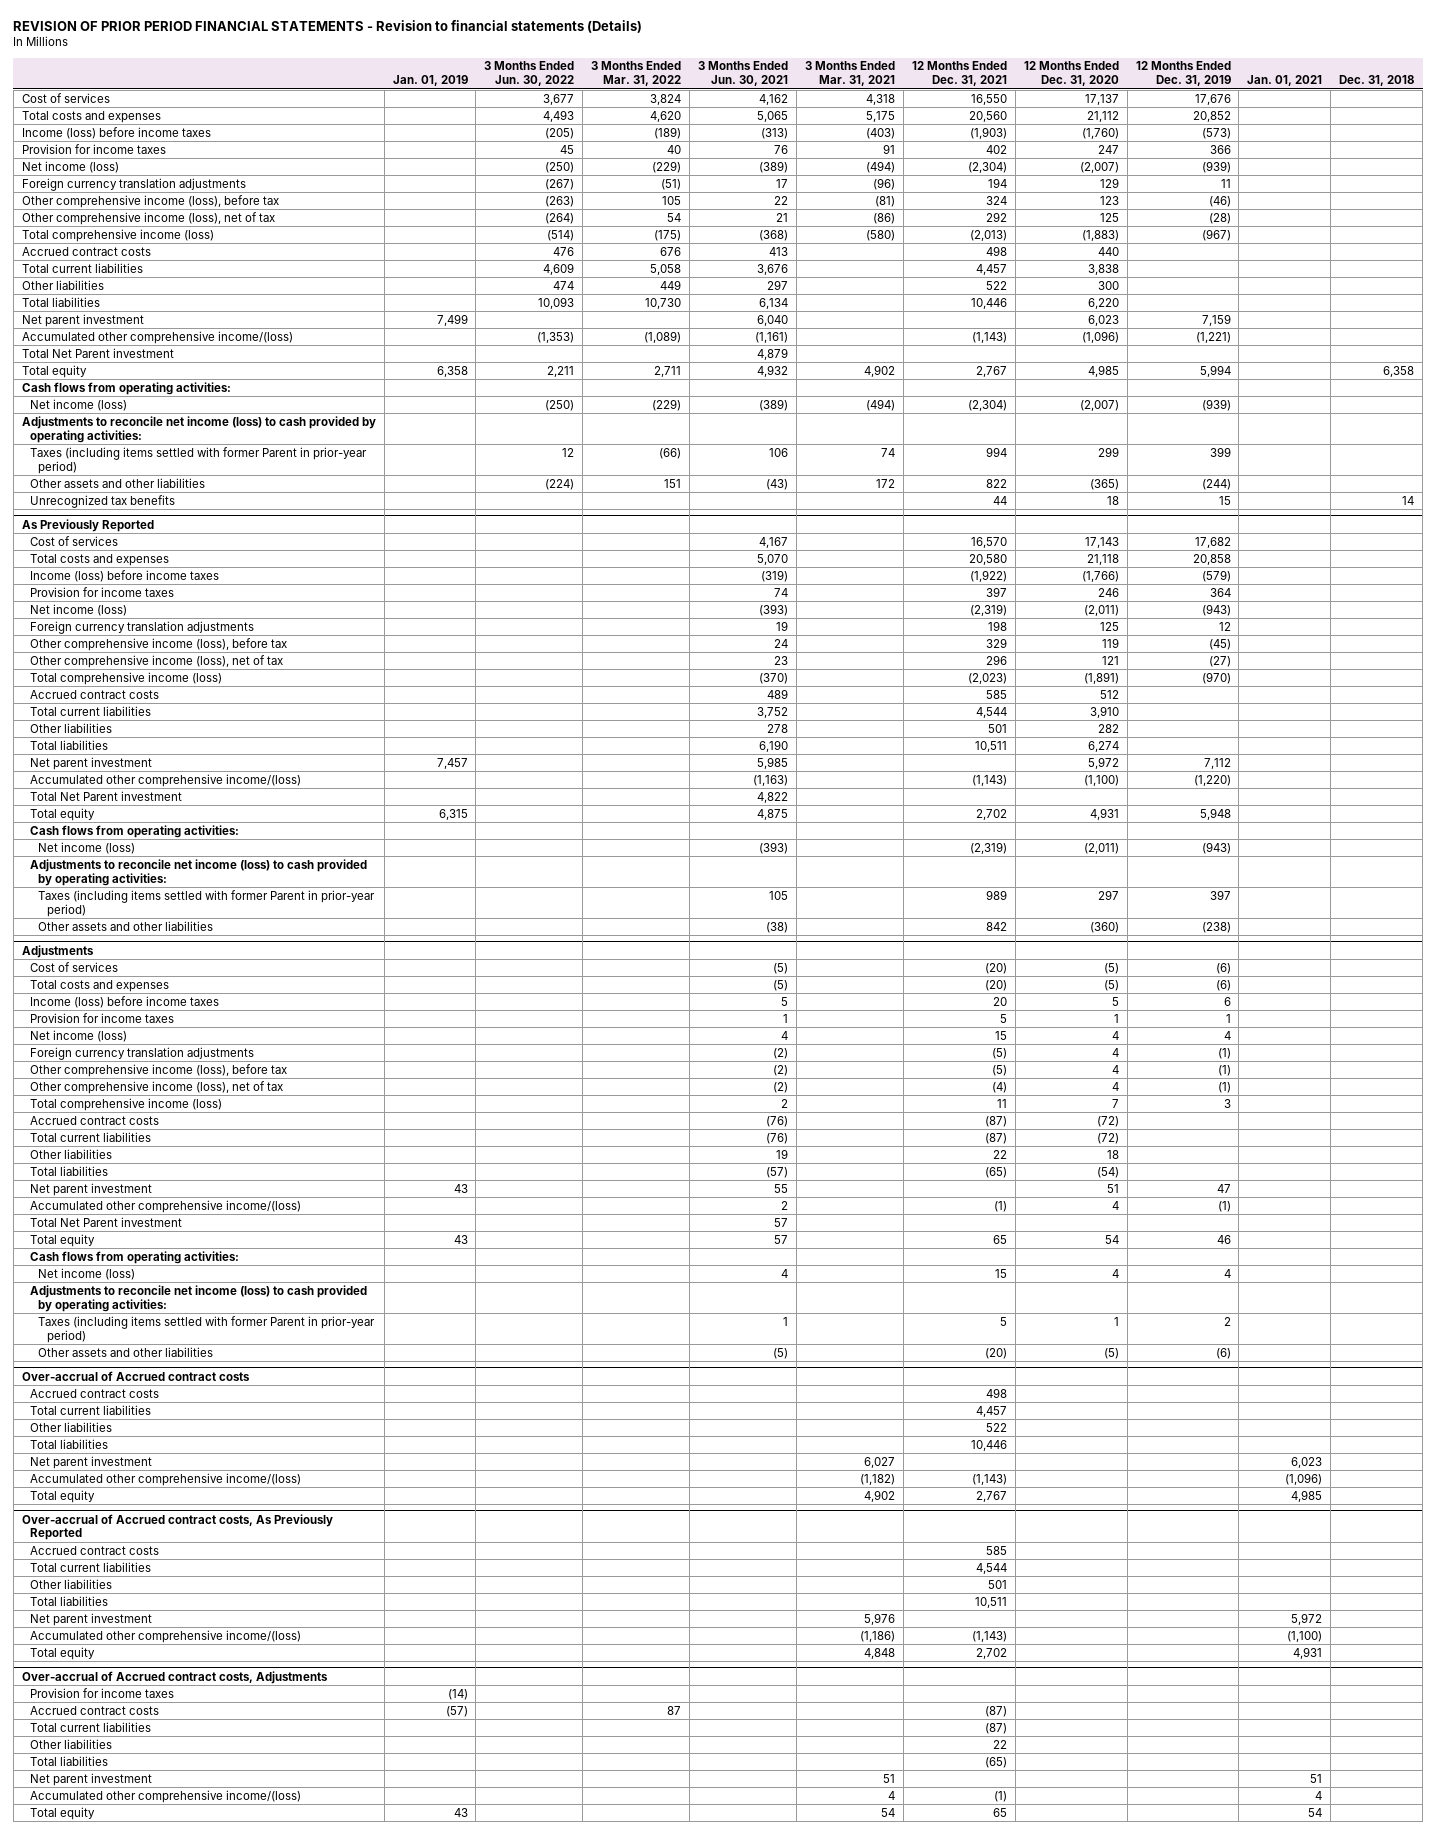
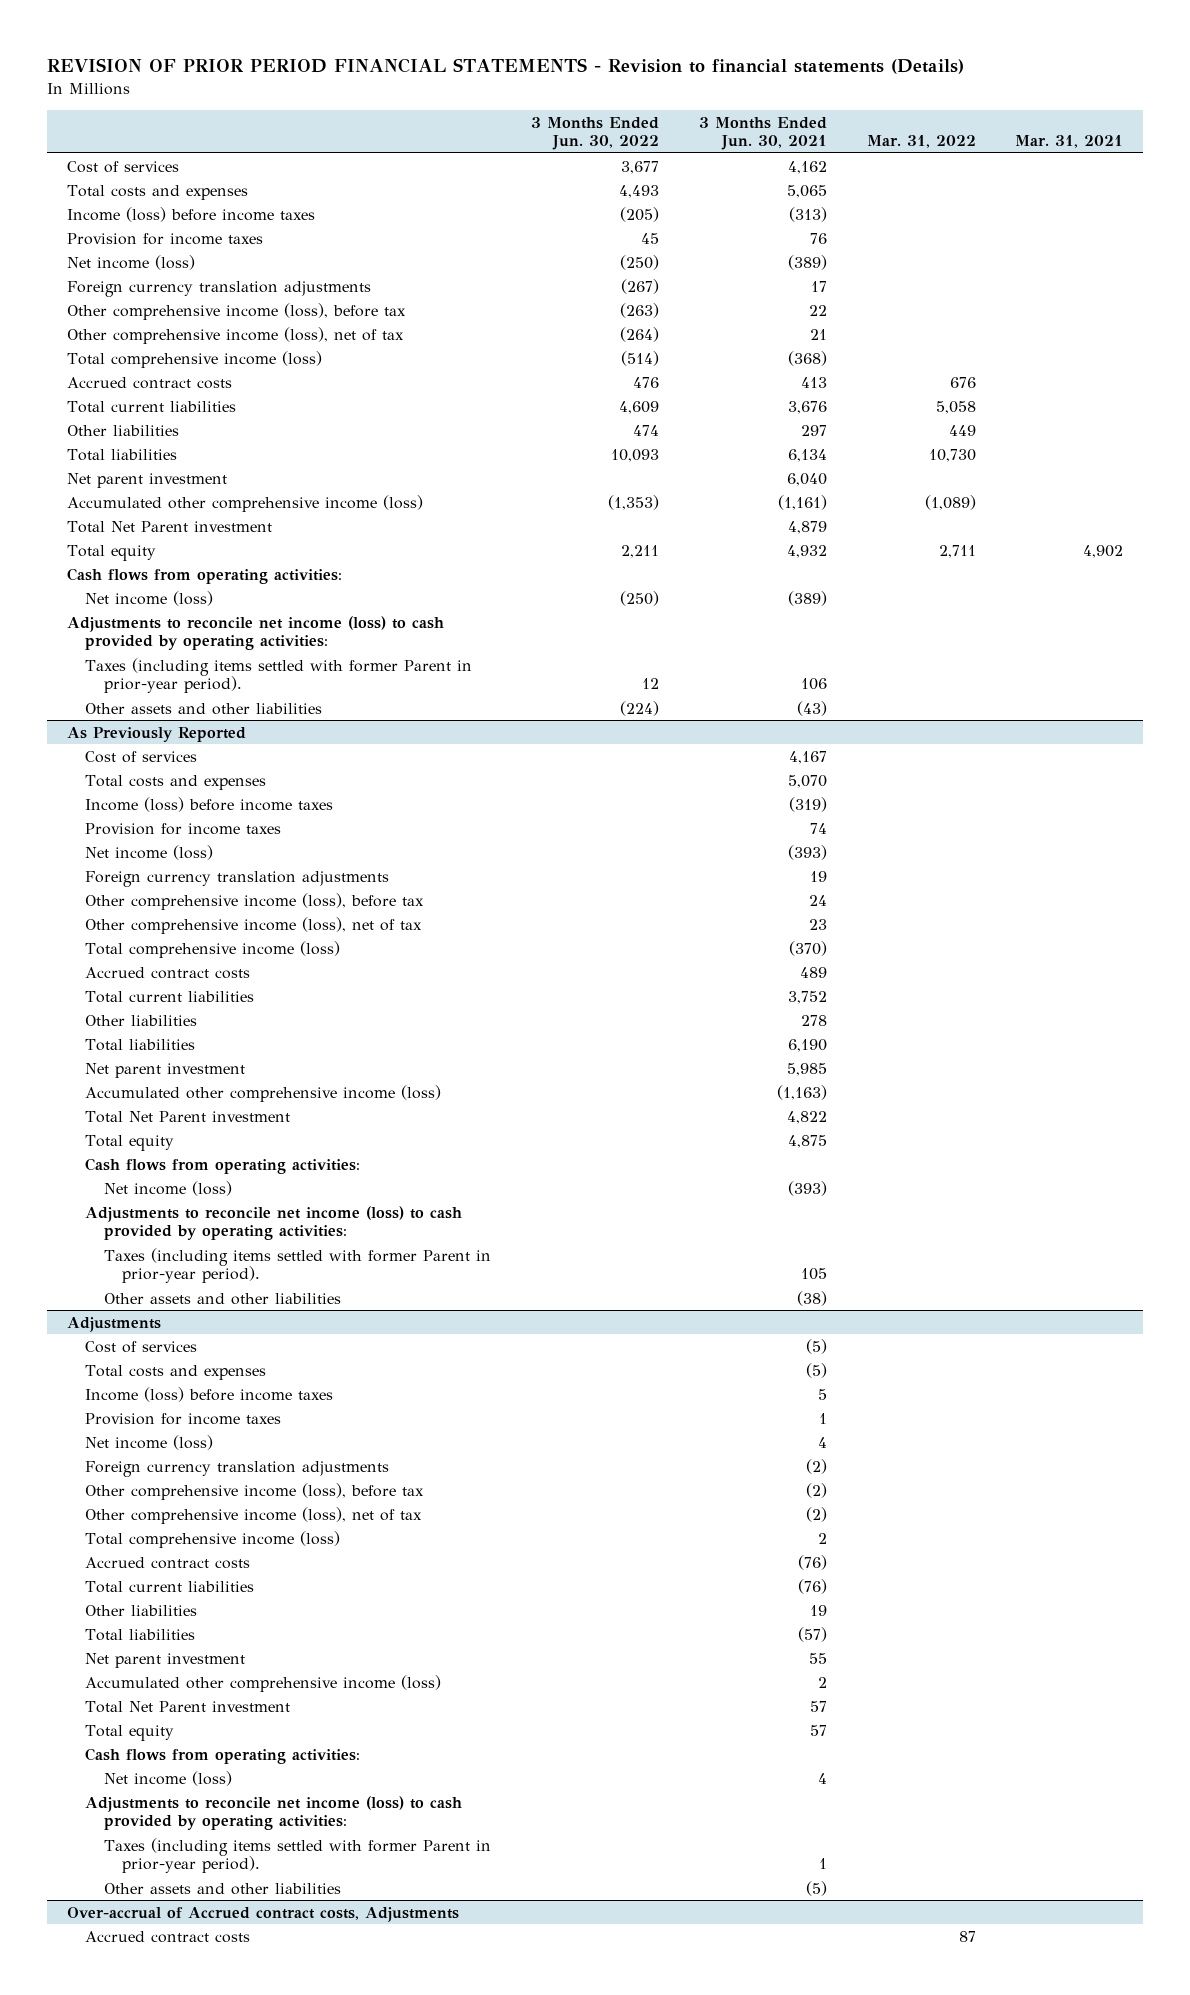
- | Jan. 01, 2019 | 3 Months Ended Jun. 30, 2022 | 3 Months Ended Mar. 31, 2022 | 3 Months Ended Jun. 30, 2021 | 3 Months Ended Mar. 31, 2021 | 12 Months Ended Dec. 31, 2021 | 12 Months Ended Dec. 31, 2020 | 12 Months Ended Dec. 31, 2019 | Jan. 01, 2021 | Dec. 31, 2018
+ | 3 Months Ended Jun. 30, 2022 | 3 Months Ended Jun. 30, 2021 | Mar. 31, 2022 | Mar. 31, 2021
- Accumulated other comprehensive income/(loss) | | (1,353) | (1,089) | (1,161) | | (1,143) | (1,096) | (1,221) | |
+ Accumulated other comprehensive income (loss) | (1,353) | (1,161) | (1,089) |
- Taxes (including items settled with former Parent in prior-year period) | | 12 | (66) | 106 | 74 | 994 | 299 | 399 | |
+ Taxes (including items settled with former Parent in prior-year period). | 12 | 106 | |
- Unrecognized tax benefits | | | | | | 44 | 18 | 15 | | 14
@ As Previously Reported
- Accumulated other comprehensive income/(loss) | | | | (1,163) | | (1,143) | (1,100) | (1,220) | |
+ Accumulated other comprehensive income (loss) | | (1,163) | |
- Taxes (including items settled with former Parent in prior-year period) | | | | 105 | | 989 | 297 | 397 | |
+ Taxes (including items settled with former Parent in prior-year period). | | 105 | |
@ Adjustments
- Accumulated other comprehensive income/(loss) | | | | 2 | | (1) | 4 | (1) | |
+ Accumulated other comprehensive income (loss) | | 2 | |
- Taxes (including items settled with former Parent in prior-year period) | | | | 1 | | 5 | 1 | 2 | |
+ Taxes (including items settled with former Parent in prior-year period). | | 1 | |
- Over-accrual of Accrued contract costs
- Accrued contract costs | | | | | | 498 | | | |
- Total current liabilities | | | | | | 4,457 | | | |
- Other liabilities | | | | | | 522 | | | |
- Total liabilities | | | | | | 10,446 | | | |
- Net parent investment | | | | | 6,027 | | | | 6,023 |
- Accumulated other comprehensive income/(loss) | | | | | (1,182) | (1,143) | | | (1,096) |
- Total equity | | | | | 4,902 | 2,767 | | | 4,985 |
- Over-accrual of Accrued contract costs, As Previously Reported
- Accrued contract costs | | | | | | 585 | | | |
- Total current liabilities | | | | | | 4,544 | | | |
- Other liabilities | | | | | | 501 | | | |
- Total liabilities | | | | | | 10,511 | | | |
- Net parent investment | | | | | 5,976 | | | | 5,972 |
- Accumulated other comprehensive income/(loss) | | | | | (1,186) | (1,143) | | | (1,100) |
- Total equity | | | | | 4,848 | 2,702 | | | 4,931 |
@ Over-accrual of Accrued contract costs, Adjustments
- Provision for income taxes | (14) | | | | | | | | |
- Total current liabilities | | | | | | (87) | | | |
- Other liabilities | | | | | | 22 | | | |
- Total liabilities | | | | | | (65) | | | |
- Net parent investment | | | | | 51 | | | | 51 |
- Accumulated other comprehensive income/(loss) | | | | | 4 | (1) | | | 4 |
- Total equity | 43 | | | | 54 | 65 | | | 54 |

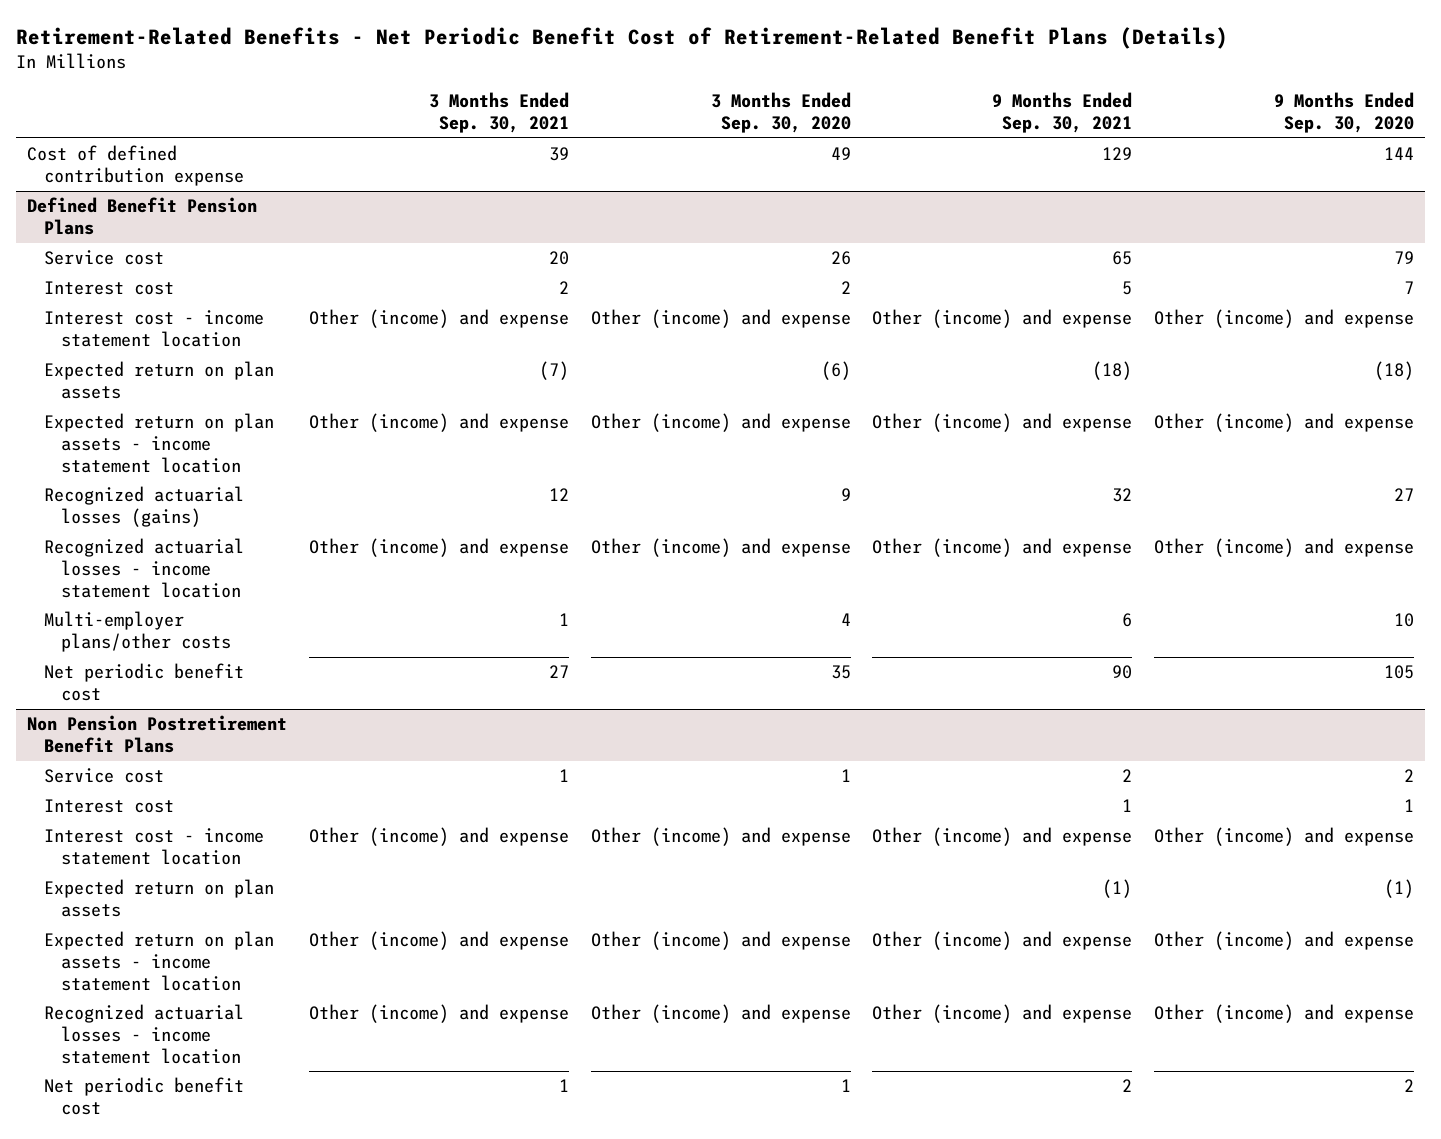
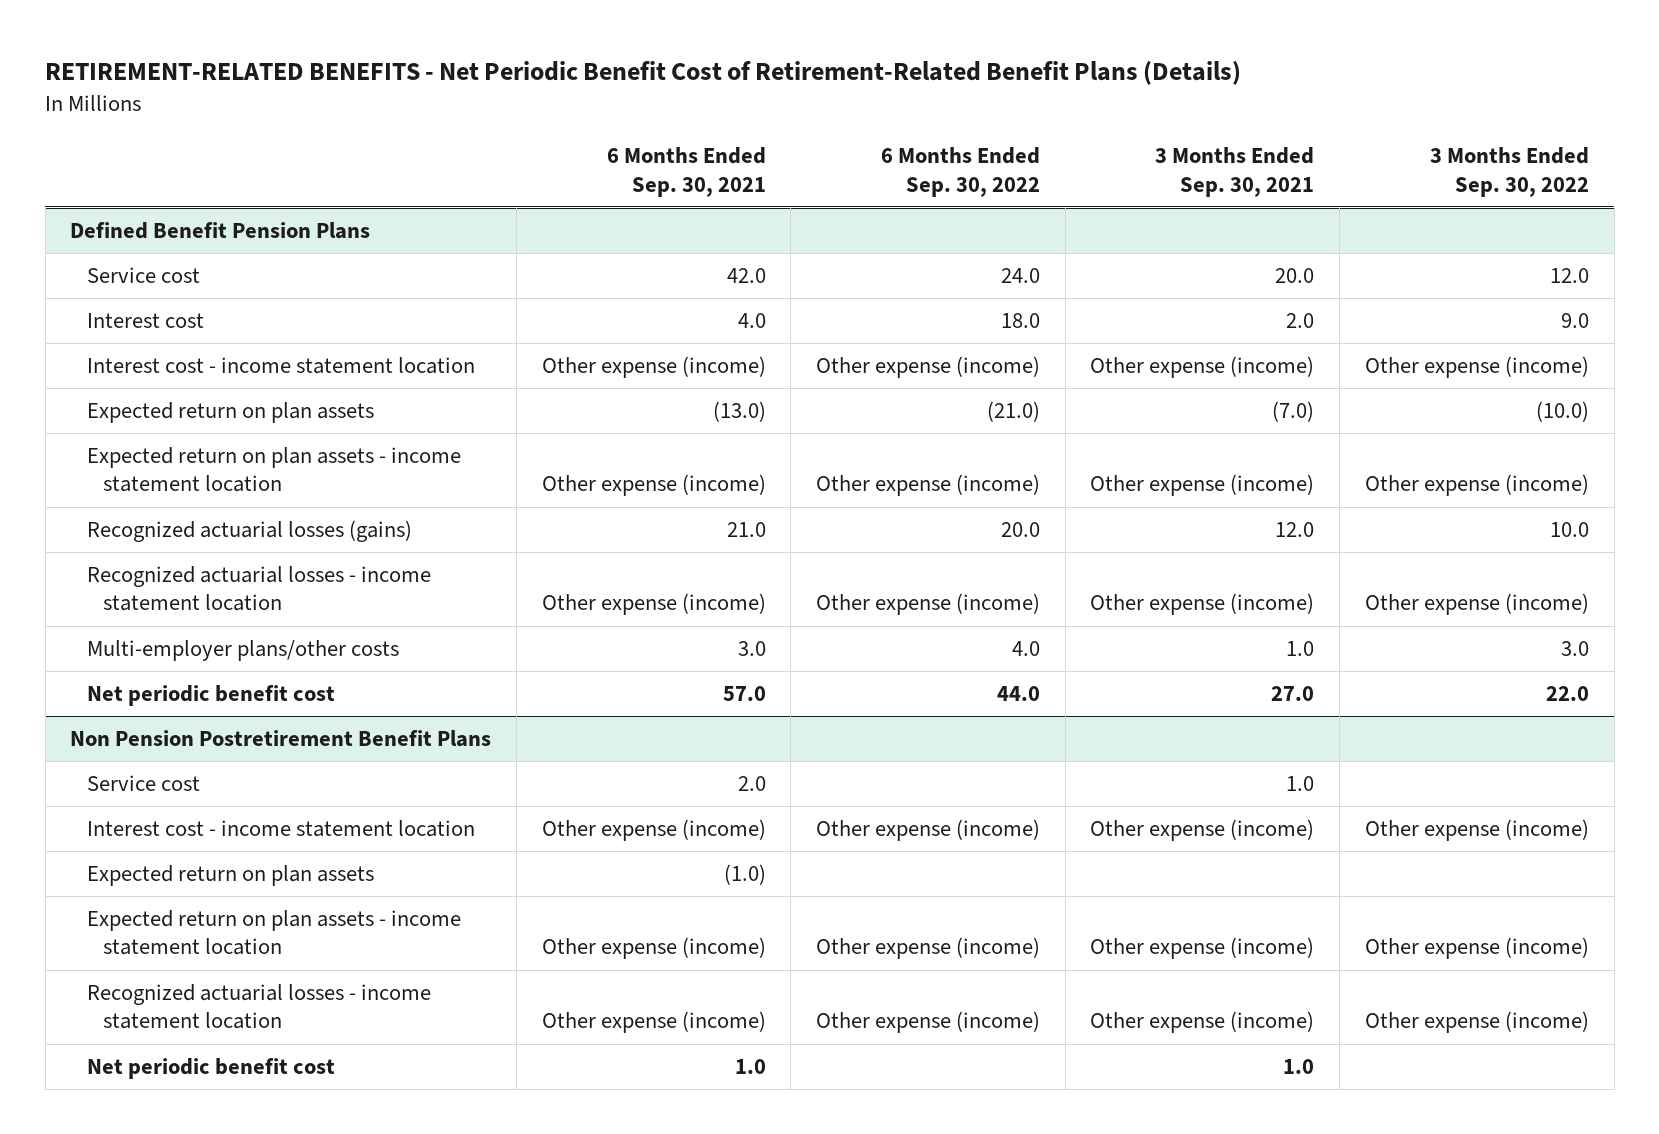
- Retirement-Related Benefits - Net Periodic Benefit Cost of Retirement-Related Benefit Plans (Details)
+ RETIREMENT-RELATED BENEFITS - Net Periodic Benefit Cost of Retirement-Related Benefit Plans (Details)
- | 3 Months Ended Sep. 30, 2021 | 3 Months Ended Sep. 30, 2020 | 9 Months Ended Sep. 30, 2021 | 9 Months Ended Sep. 30, 2020
+ | 6 Months Ended Sep. 30, 2021 | 6 Months Ended Sep. 30, 2022 | 3 Months Ended Sep. 30, 2021 | 3 Months Ended Sep. 30, 2022
- Cost of defined contribution expense | 39 | 49 | 129 | 144
@ Defined Benefit Pension Plans
- Service cost | 20 | 26 | 65 | 79
- Interest cost | 2 | 2 | 5 | 7
- Interest cost - income statement location | Other (income) and expense | Other (income) and expense | Other (income) and expense | Other (income) and expense
- Expected return on plan assets | (7) | (6) | (18) | (18)
- Expected return on plan assets - income statement location | Other (income) and expense | Other (income) and expense | Other (income) and expense | Other (income) and expense
- Recognized actuarial losses (gains) | 12 | 9 | 32 | 27
- Recognized actuarial losses - income statement location | Other (income) and expense | Other (income) and expense | Other (income) and expense | Other (income) and expense
- Multi-employer plans/other costs | 1 | 4 | 6 | 10
- Net periodic benefit cost | 27 | 35 | 90 | 105
+ Service cost | 42.0 | 24.0 | 20.0 | 12.0
+ Interest cost | 4.0 | 18.0 | 2.0 | 9.0
+ Interest cost - income statement location | Other expense (income) | Other expense (income) | Other expense (income) | Other expense (income)
+ Expected return on plan assets | (13.0) | (21.0) | (7.0) | (10.0)
+ Expected return on plan assets - income statement location | Other expense (income) | Other expense (income) | Other expense (income) | Other expense (income)
+ Recognized actuarial losses (gains) | 21.0 | 20.0 | 12.0 | 10.0
+ Recognized actuarial losses - income statement location | Other expense (income) | Other expense (income) | Other expense (income) | Other expense (income)
+ Multi-employer plans/other costs | 3.0 | 4.0 | 1.0 | 3.0
+ Net periodic benefit cost | 57.0 | 44.0 | 27.0 | 22.0
@ Non Pension Postretirement Benefit Plans
- Service cost | 1 | 1 | 2 | 2
- Interest cost | | | 1 | 1
- Interest cost - income statement location | Other (income) and expense | Other (income) and expense | Other (income) and expense | Other (income) and expense
+ Service cost | 2.0 | | 1.0 |
+ Interest cost - income statement location | Other expense (income) | Other expense (income) | Other expense (income) | Other expense (income)
- Expected return on plan assets - income statement location | Other (income) and expense | Other (income) and expense | Other (income) and expense | Other (income) and expense
- Recognized actuarial losses - income statement location | Other (income) and expense | Other (income) and expense | Other (income) and expense | Other (income) and expense
- Net periodic benefit cost | 1 | 1 | 2 | 2
+ Expected return on plan assets - income statement location | Other expense (income) | Other expense (income) | Other expense (income) | Other expense (income)
+ Recognized actuarial losses - income statement location | Other expense (income) | Other expense (income) | Other expense (income) | Other expense (income)
+ Net periodic benefit cost | 1.0 | | 1.0 |

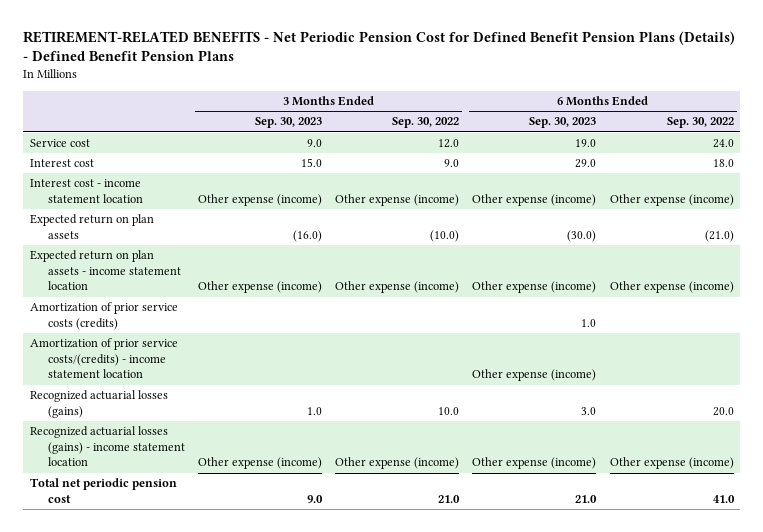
- RETIREMENT-RELATED BENEFITS - Net Periodic Benefit Cost of Retirement-Related Benefit Plans (Details)
+ RETIREMENT-RELATED BENEFITS - Net Periodic Pension Cost for Defined Benefit Pension Plans (Details) - Defined Benefit Pension Plans
- | 6 Months Ended Sep. 30, 2021 | 6 Months Ended Sep. 30, 2022 | 3 Months Ended Sep. 30, 2021 | 3 Months Ended Sep. 30, 2022
+ | 3 Months Ended Sep. 30, 2023 | 3 Months Ended Sep. 30, 2022 | 6 Months Ended Sep. 30, 2023 | 6 Months Ended Sep. 30, 2022
- Defined Benefit Pension Plans
+ Amortization of prior service costs (credits) | | | 1.0 |
+ Amortization of prior service costs/(credits) - income statement location | | | Other expense (income) |
- Recognized actuarial losses - income statement location | Other expense (income) | Other expense (income) | Other expense (income) | Other expense (income)
- Multi-employer plans/other costs | 3.0 | 4.0 | 1.0 | 3.0
- Net periodic benefit cost | 57.0 | 44.0 | 27.0 | 22.0
- Non Pension Postretirement Benefit Plans
- Service cost | 2.0 | | 1.0 |
- Interest cost - income statement location | Other expense (income) | Other expense (income) | Other expense (income) | Other expense (income)
- Expected return on plan assets | (1.0) | | |
- Expected return on plan assets - income statement location | Other expense (income) | Other expense (income) | Other expense (income) | Other expense (income)
- Recognized actuarial losses - income statement location | Other expense (income) | Other expense (income) | Other expense (income) | Other expense (income)
- Net periodic benefit cost | 1.0 | | 1.0 |
+ Recognized actuarial losses (gains) - income statement location | Other expense (income) | Other expense (income) | Other expense (income) | Other expense (income)
+ Total net periodic pension cost | 9.0 | 21.0 | 21.0 | 41.0

